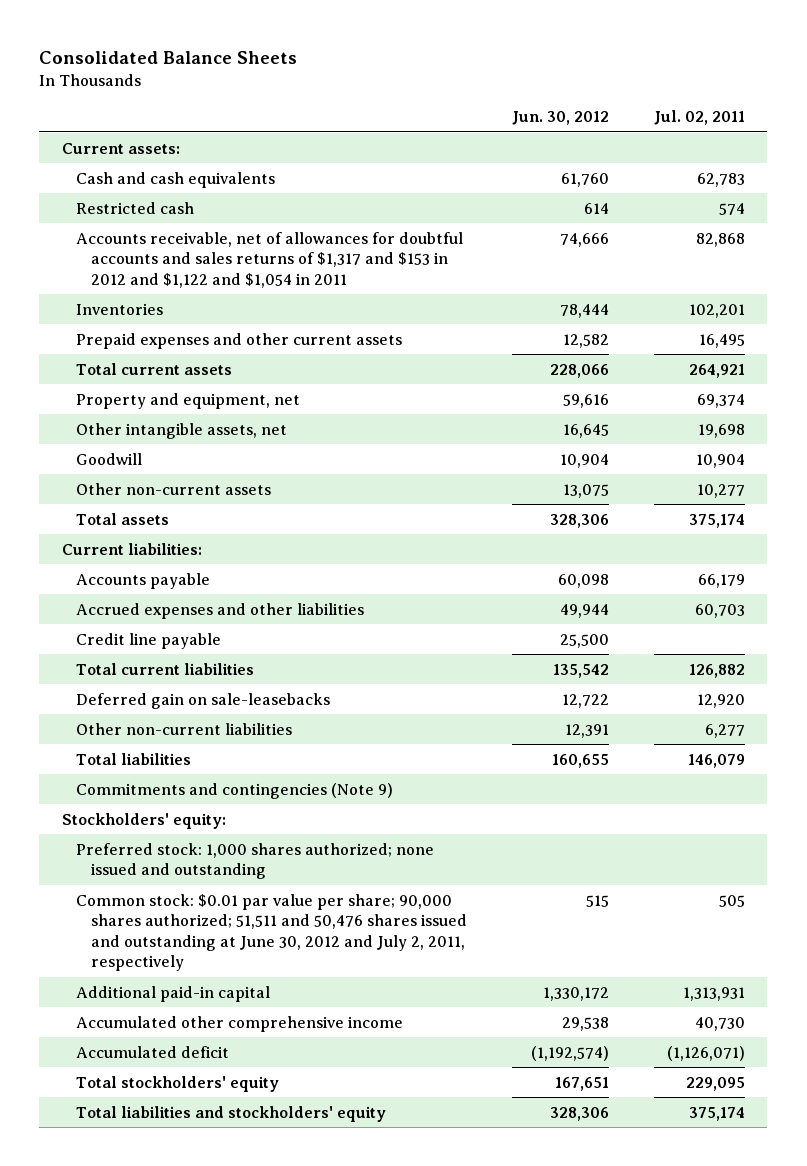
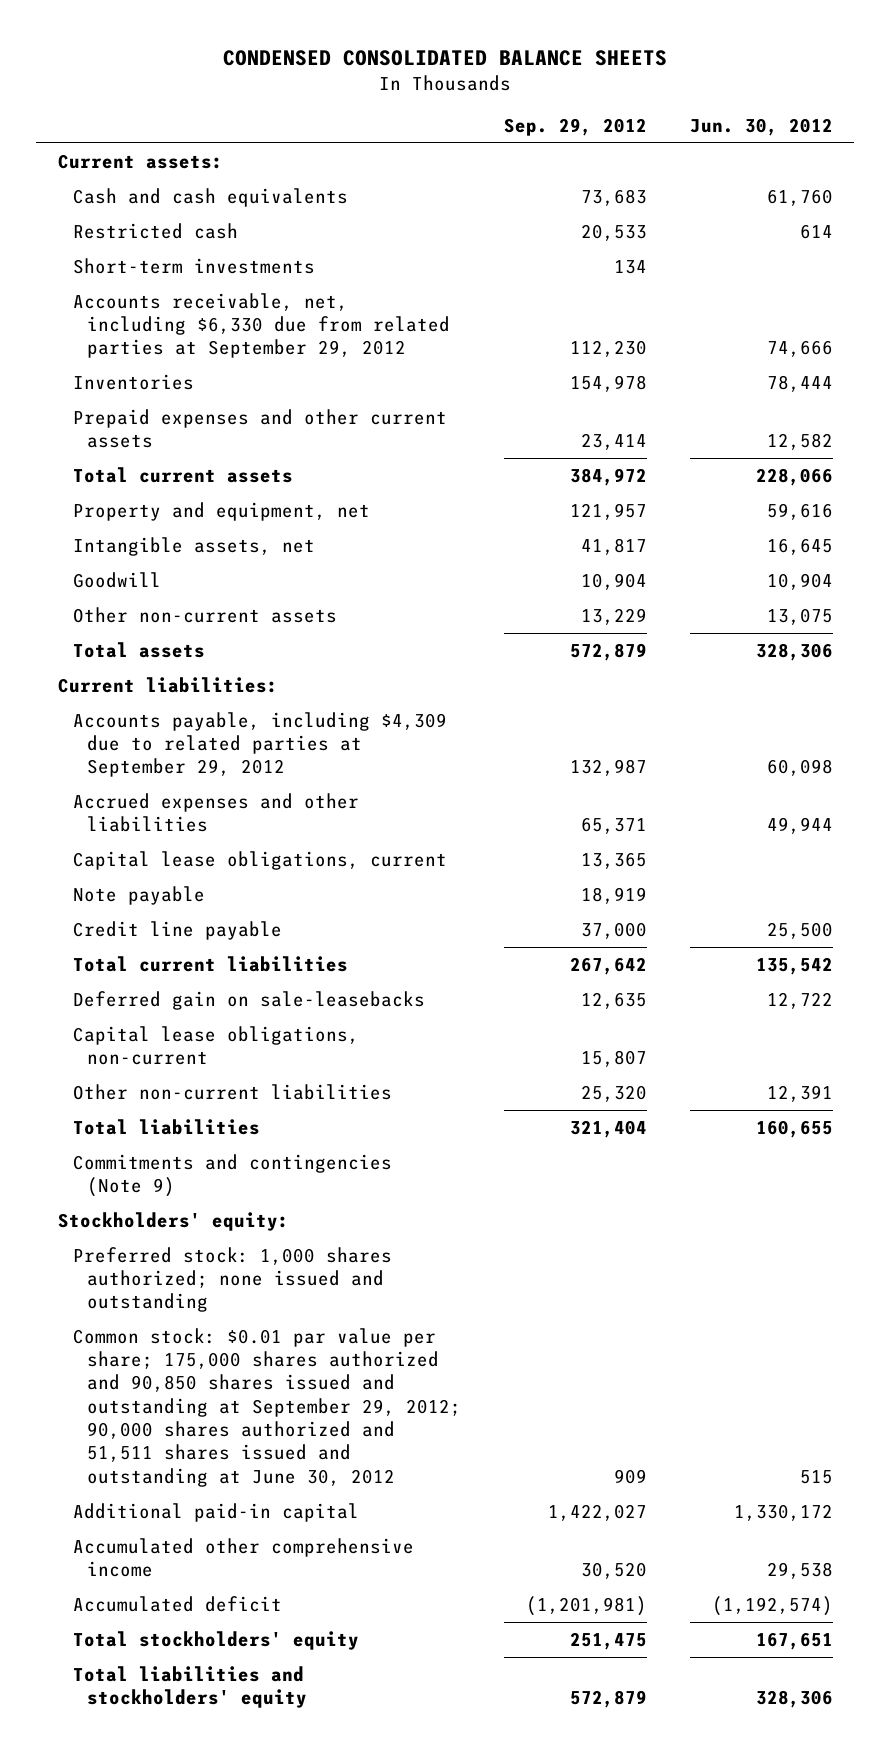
- Consolidated Balance Sheets
+ CONDENSED CONSOLIDATED BALANCE SHEETS
- | Jun. 30, 2012 | Jul. 02, 2011
+ | Sep. 29, 2012 | Jun. 30, 2012
- Accounts receivable, net of allowances for doubtful accounts and sales returns of $1,317 and $153 in 2012 and $1,122 and $1,054 in 2011 | 74,666 | 82,868
+ Short-term investments | 134 |
+ Accounts receivable, net, including $6,330 due from related parties at September 29, 2012 | 112,230 | 74,666
- Other intangible assets, net | 16,645 | 19,698
+ Intangible assets, net | 41,817 | 16,645
- Accounts payable | 60,098 | 66,179
+ Accounts payable, including $4,309 due to related parties at September 29, 2012 | 132,987 | 60,098
+ Capital lease obligations, current | 13,365 |
+ Note payable | 18,919 |
+ Capital lease obligations, non-current | 15,807 |
- Common stock: $0.01 par value per share; 90,000 shares authorized; 51,511 and 50,476 shares issued and outstanding at June 30, 2012 and July 2, 2011, respectively | 515 | 505
+ Common stock: $0.01 par value per share; 175,000 shares authorized and 90,850 shares issued and outstanding at September 29, 2012; 90,000 shares authorized and 51,511 shares issued and outstanding at June 30, 2012 | 909 | 515

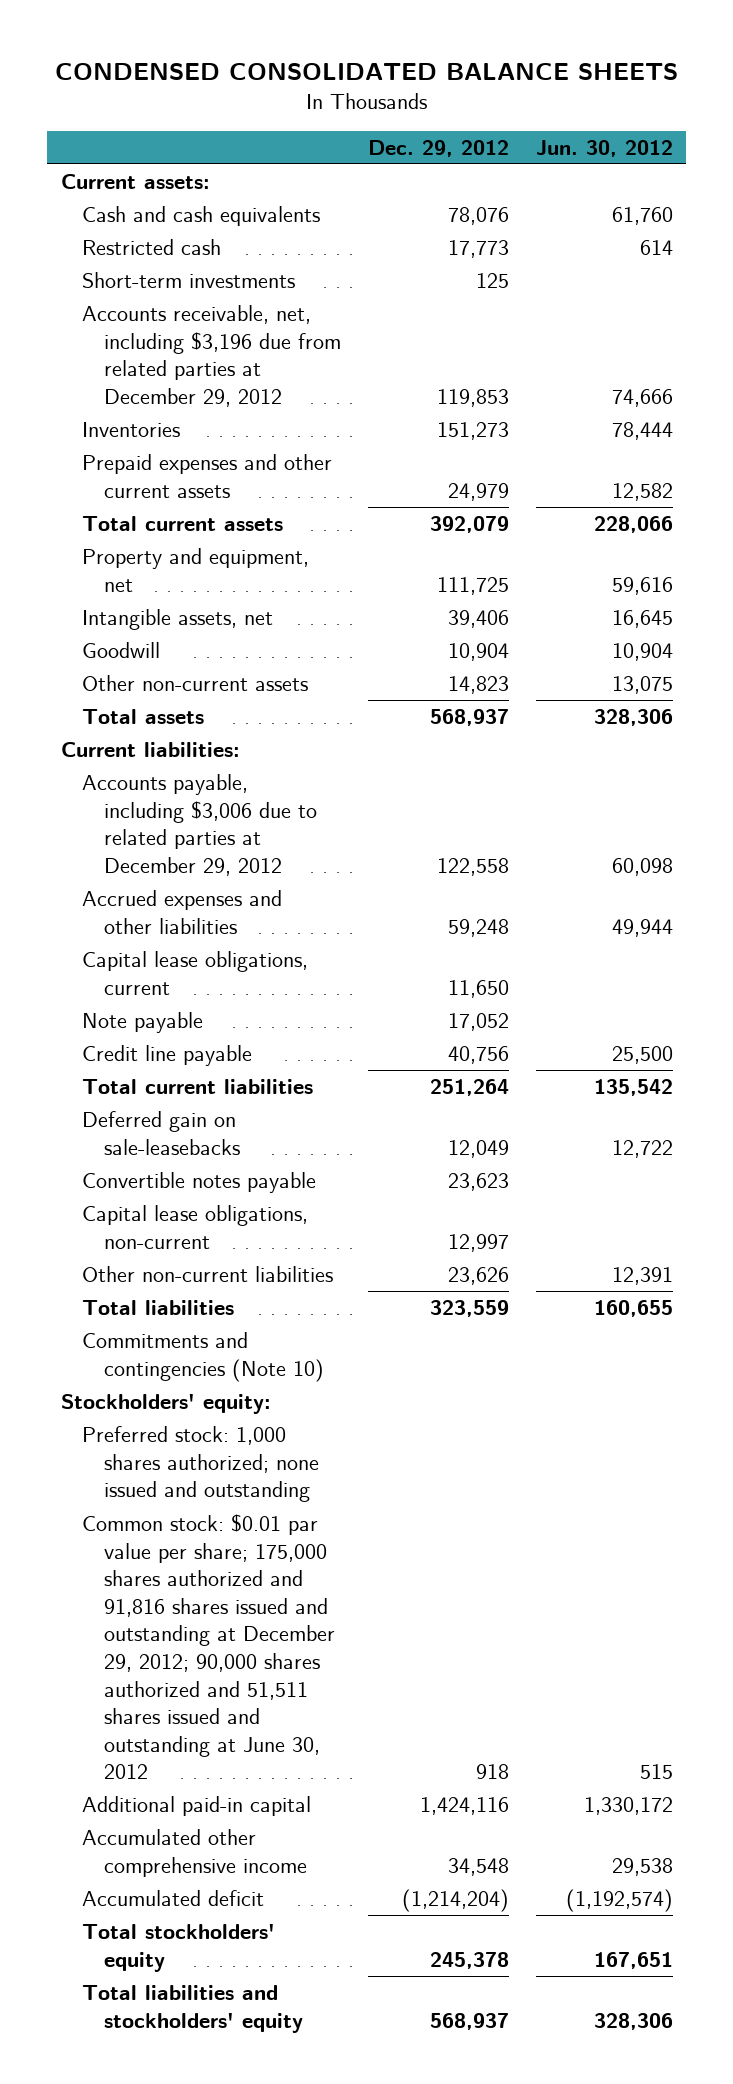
- | Sep. 29, 2012 | Jun. 30, 2012
+ | Dec. 29, 2012 | Jun. 30, 2012
- Accounts receivable, net, including $6,330 due from related parties at September 29, 2012 | 112,230 | 74,666
+ Accounts receivable, net, including $3,196 due from related parties at December 29, 2012 | 119,853 | 74,666
- Accounts payable, including $4,309 due to related parties at September 29, 2012 | 132,987 | 60,098
+ Accounts payable, including $3,006 due to related parties at December 29, 2012 | 122,558 | 60,098
+ Convertible notes payable | 23,623 |
- Commitments and contingencies (Note 9)
+ Commitments and contingencies (Note 10)
- Common stock: $0.01 par value per share; 175,000 shares authorized and 90,850 shares issued and outstanding at September 29, 2012; 90,000 shares authorized and 51,511 shares issued and outstanding at June 30, 2012 | 909 | 515
+ Common stock: $0.01 par value per share; 175,000 shares authorized and 91,816 shares issued and outstanding at December 29, 2012; 90,000 shares authorized and 51,511 shares issued and outstanding at June 30, 2012 | 918 | 515

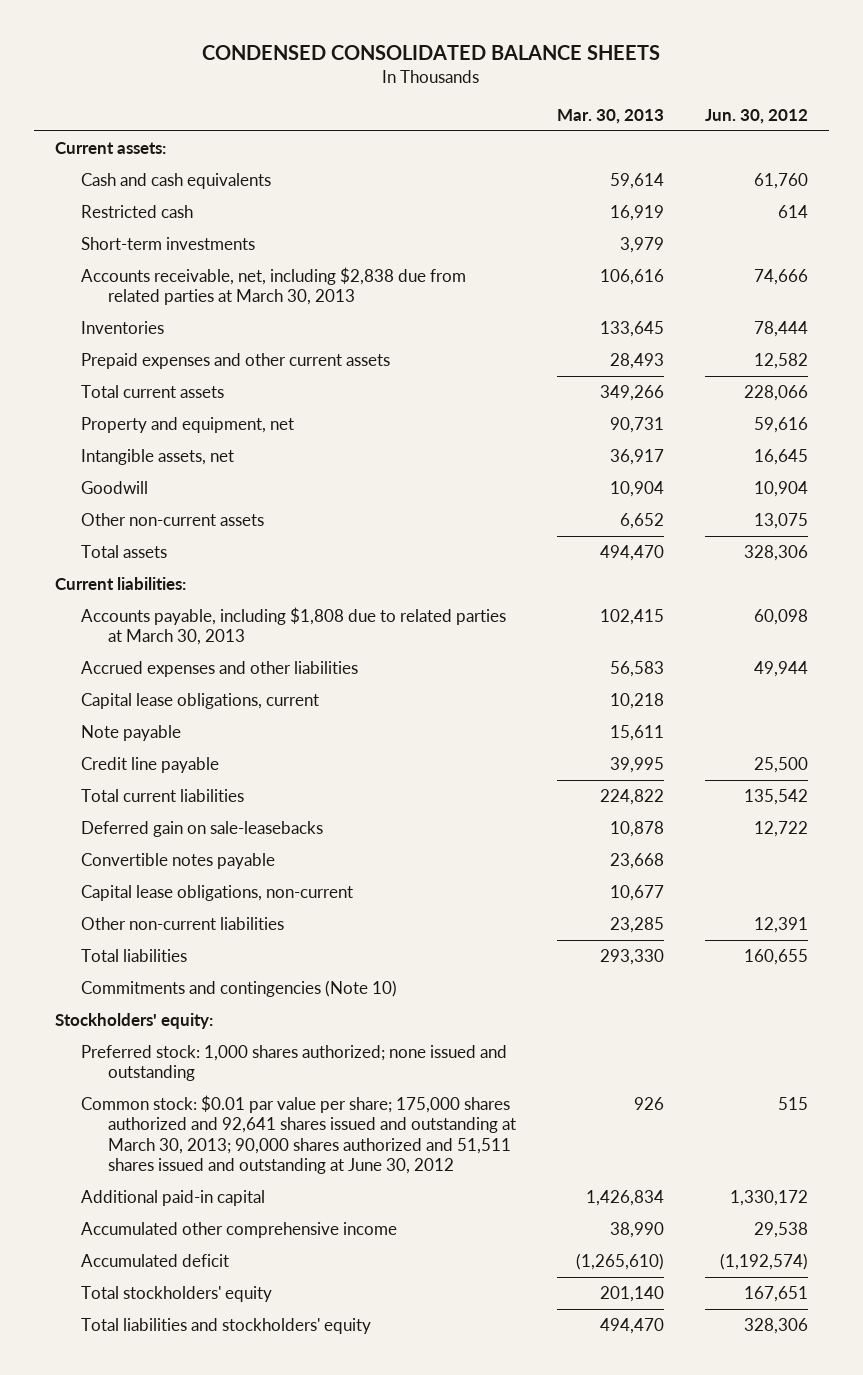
- | Dec. 29, 2012 | Jun. 30, 2012
+ | Mar. 30, 2013 | Jun. 30, 2012
- Accounts receivable, net, including $3,196 due from related parties at December 29, 2012 | 119,853 | 74,666
+ Accounts receivable, net, including $2,838 due from related parties at March 30, 2013 | 106,616 | 74,666
- Accounts payable, including $3,006 due to related parties at December 29, 2012 | 122,558 | 60,098
+ Accounts payable, including $1,808 due to related parties at March 30, 2013 | 102,415 | 60,098
- Common stock: $0.01 par value per share; 175,000 shares authorized and 91,816 shares issued and outstanding at December 29, 2012; 90,000 shares authorized and 51,511 shares issued and outstanding at June 30, 2012 | 918 | 515
+ Common stock: $0.01 par value per share; 175,000 shares authorized and 92,641 shares issued and outstanding at March 30, 2013; 90,000 shares authorized and 51,511 shares issued and outstanding at June 30, 2012 | 926 | 515

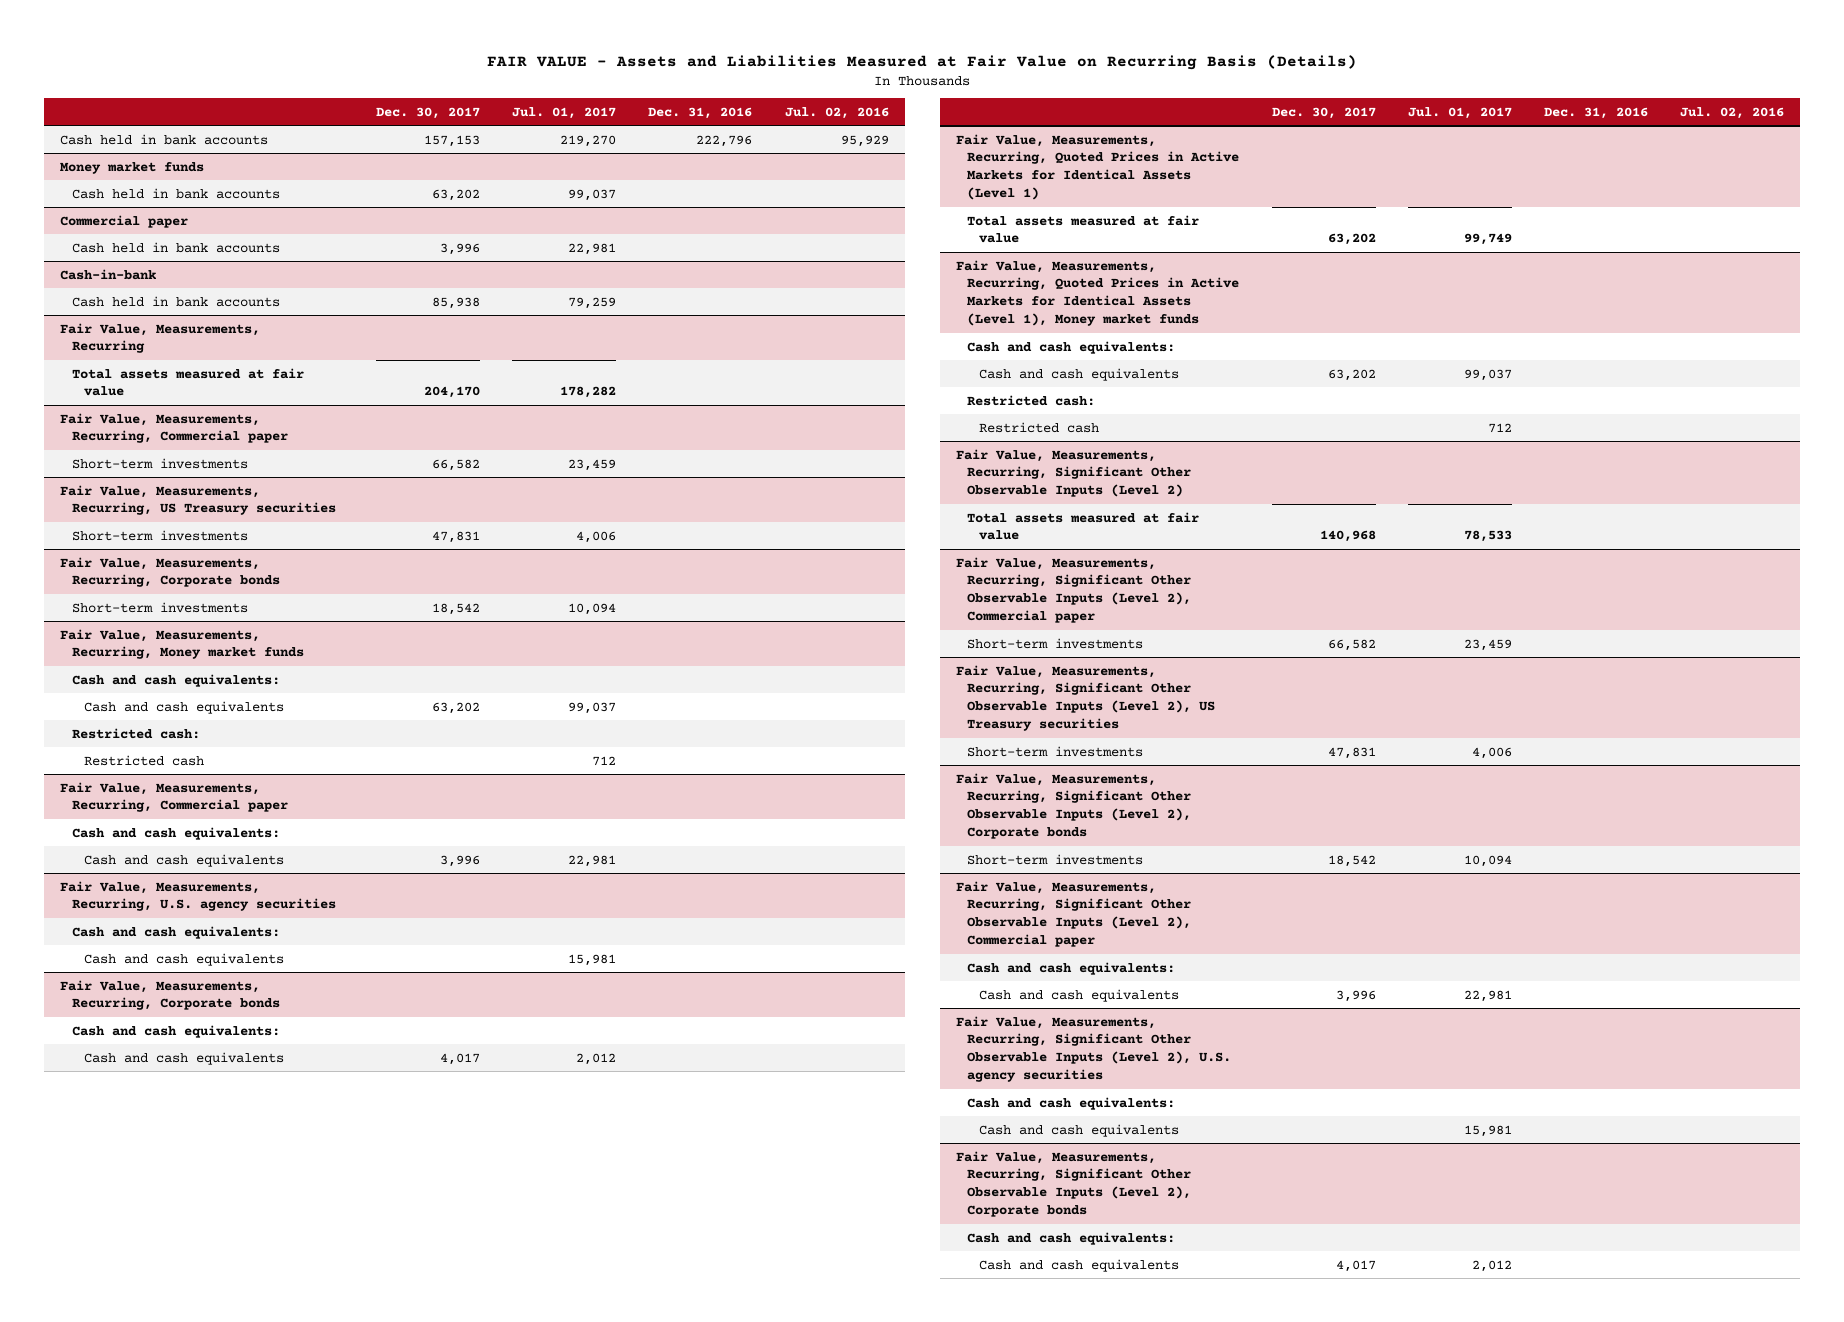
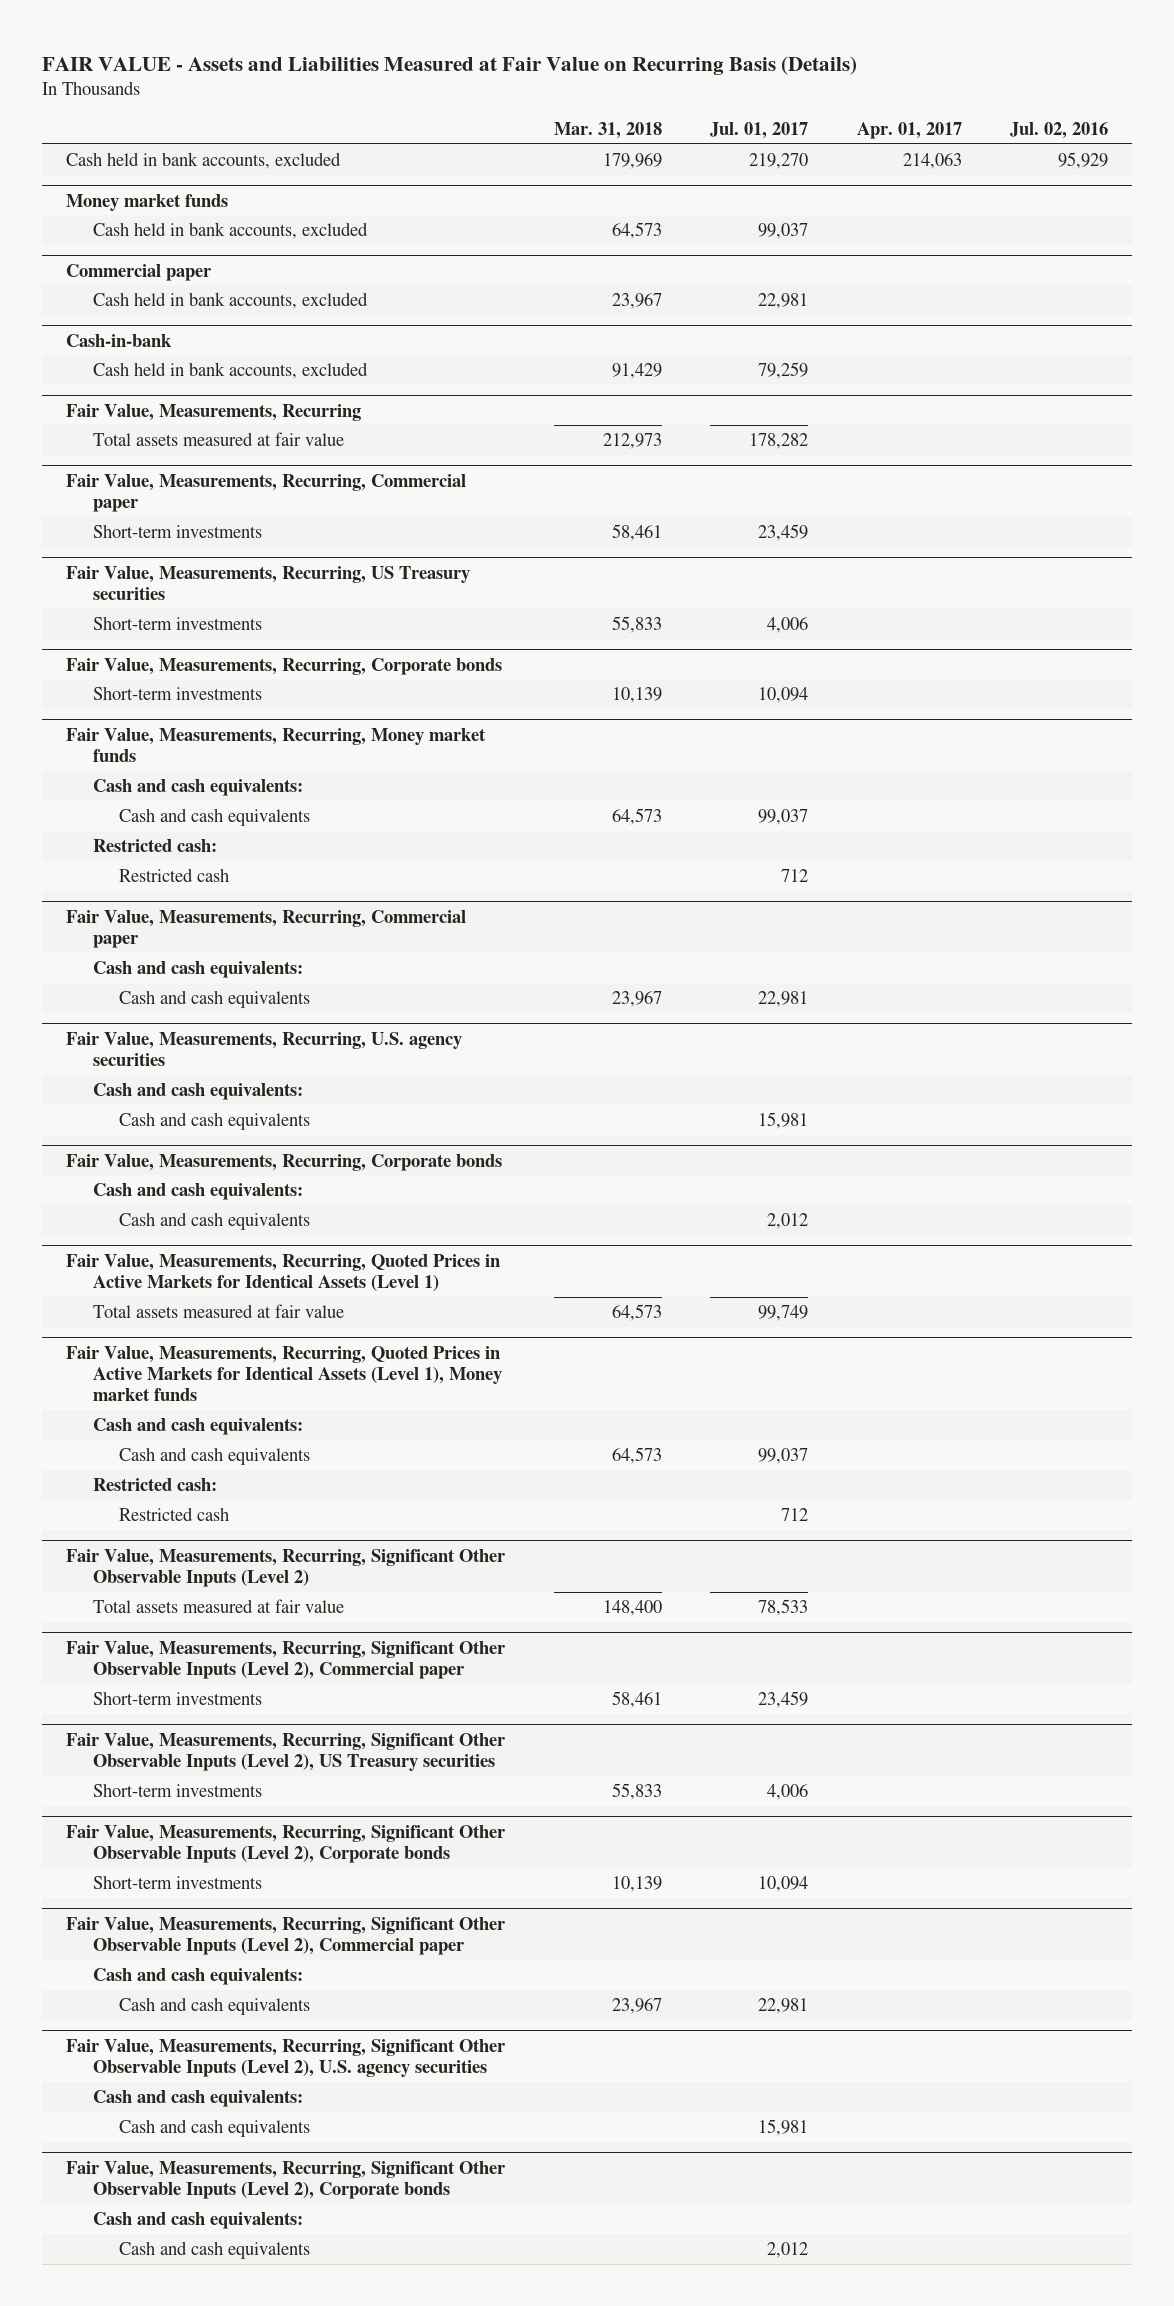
- | Dec. 30, 2017 | Jul. 01, 2017 | Dec. 31, 2016 | Jul. 02, 2016
+ | Mar. 31, 2018 | Jul. 01, 2017 | Apr. 01, 2017 | Jul. 02, 2016
- Cash held in bank accounts | 157,153 | 219,270 | 222,796 | 95,929
+ Cash held in bank accounts, excluded | 179,969 | 219,270 | 214,063 | 95,929
@ Money market funds
- Cash held in bank accounts | 63,202 | 99,037 | |
+ Cash held in bank accounts, excluded | 64,573 | 99,037 | |
@ Commercial paper
- Cash held in bank accounts | 3,996 | 22,981 | |
+ Cash held in bank accounts, excluded | 23,967 | 22,981 | |
@ Cash-in-bank
- Cash held in bank accounts | 85,938 | 79,259 | |
+ Cash held in bank accounts, excluded | 91,429 | 79,259 | |

